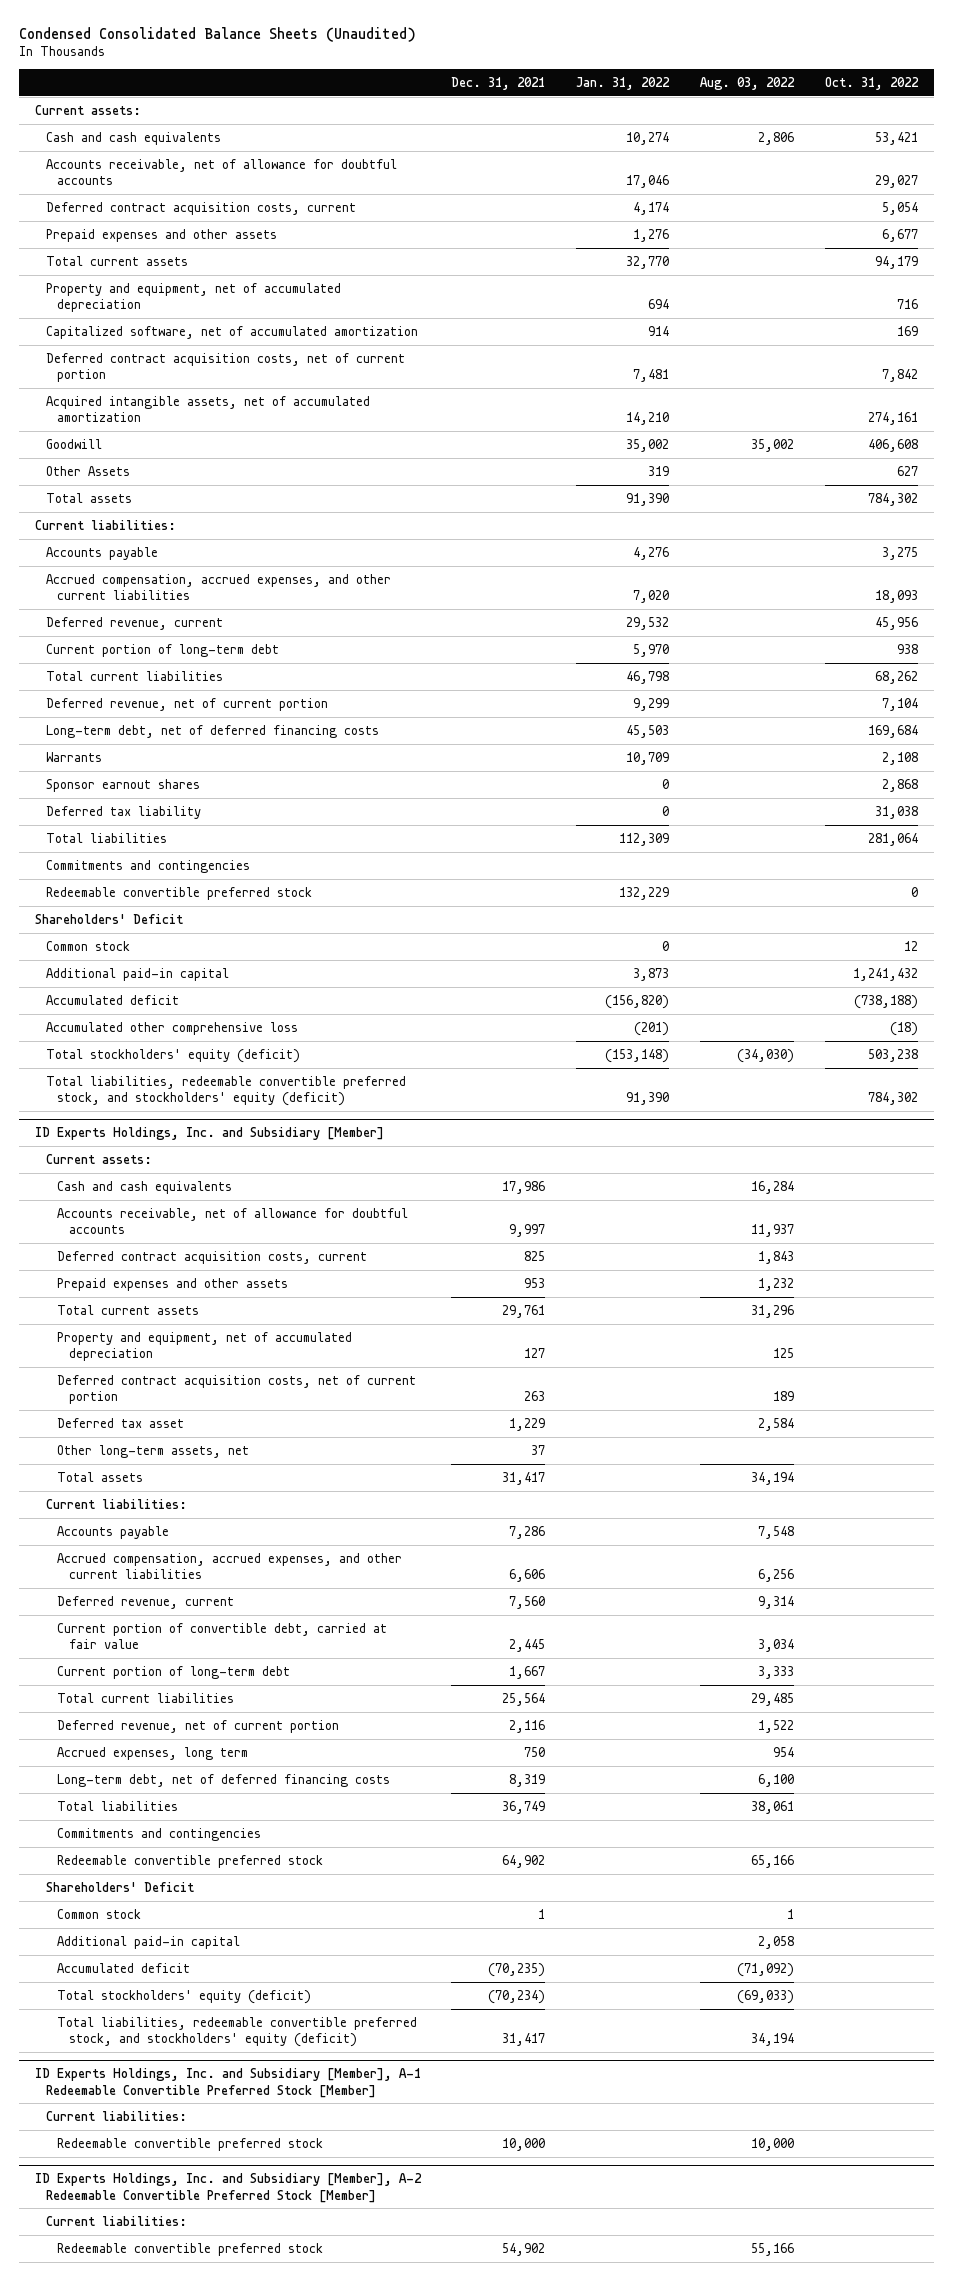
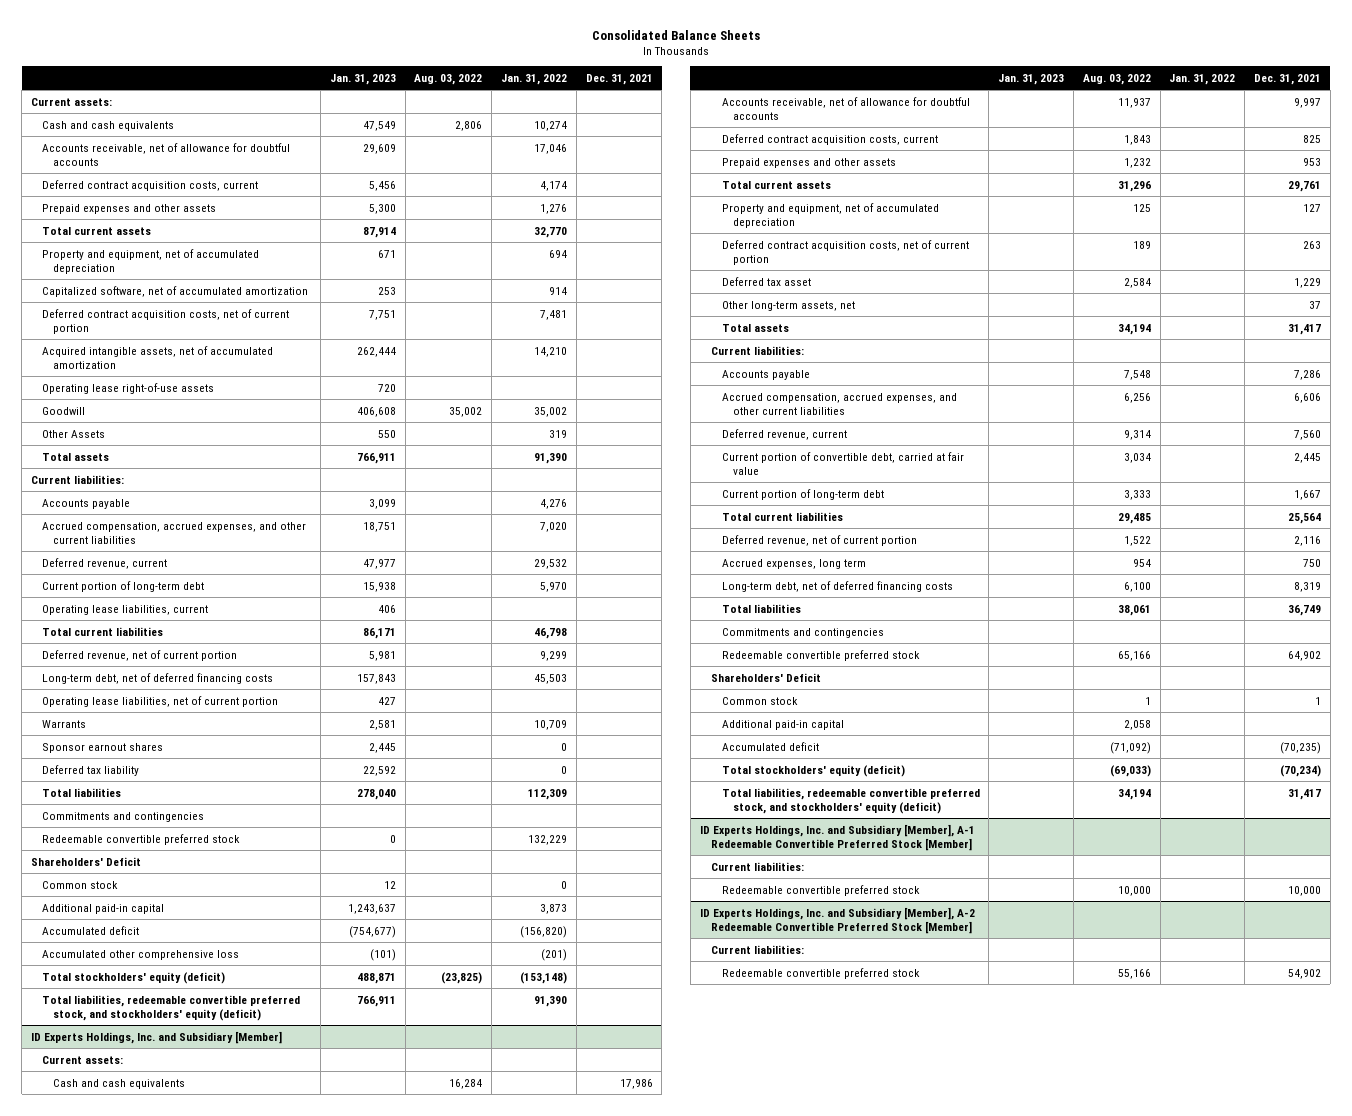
- Condensed Consolidated Balance Sheets (Unaudited)
+ Consolidated Balance Sheets
- | Dec. 31, 2021 | Jan. 31, 2022 | Aug. 03, 2022 | Oct. 31, 2022
+ | Jan. 31, 2023 | Aug. 03, 2022 | Jan. 31, 2022 | Dec. 31, 2021
+ Operating lease right-of-use assets | 720 | | |
+ Operating lease liabilities, current | 406 | | |
+ Operating lease liabilities, net of current portion | 427 | | |
- Total stockholders' equity (deficit) | | (153,148) | (34,030) | 503,238
+ Total stockholders' equity (deficit) | 488,871 | (23,825) | (153,148) |

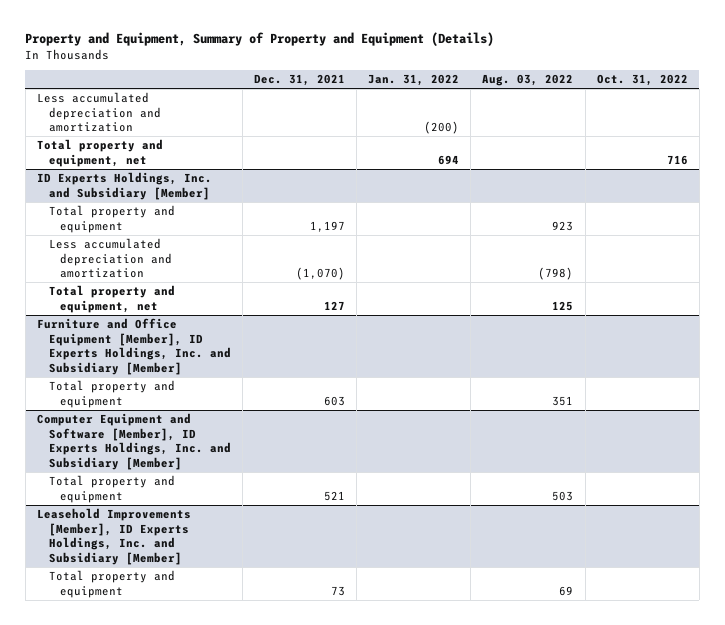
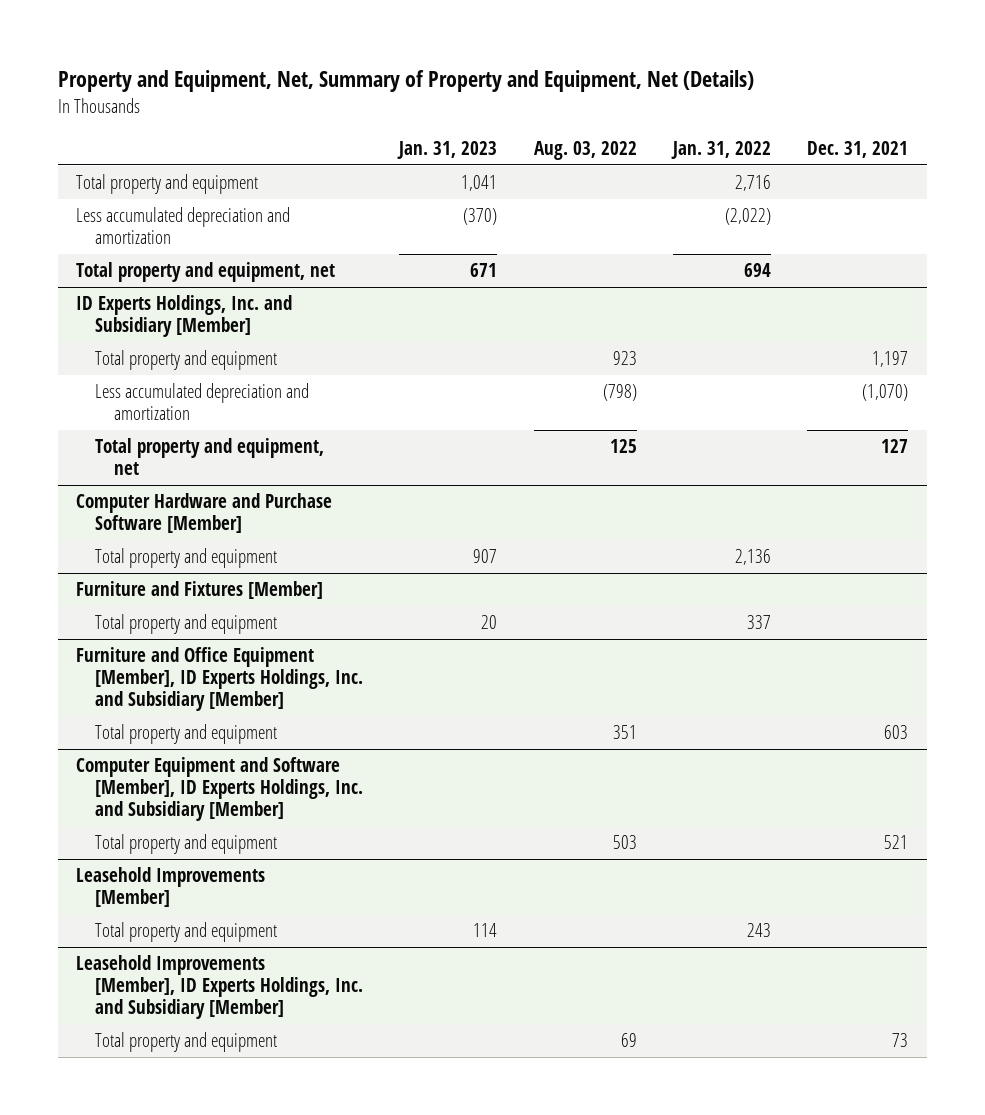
- Property and Equipment, Summary of Property and Equipment (Details)
+ Property and Equipment, Net, Summary of Property and Equipment, Net (Details)
- | Dec. 31, 2021 | Jan. 31, 2022 | Aug. 03, 2022 | Oct. 31, 2022
+ | Jan. 31, 2023 | Aug. 03, 2022 | Jan. 31, 2022 | Dec. 31, 2021
- Less accumulated depreciation and amortization | | (200) | |
+ Total property and equipment | 1,041 | | 2,716 |
+ Less accumulated depreciation and amortization | (370) | | (2,022) |
+ Computer Hardware and Purchase Software [Member]
+ Total property and equipment | 907 | | 2,136 |
+ Furniture and Fixtures [Member]
+ Total property and equipment | 20 | | 337 |
+ Leasehold Improvements [Member]
+ Total property and equipment | 114 | | 243 |

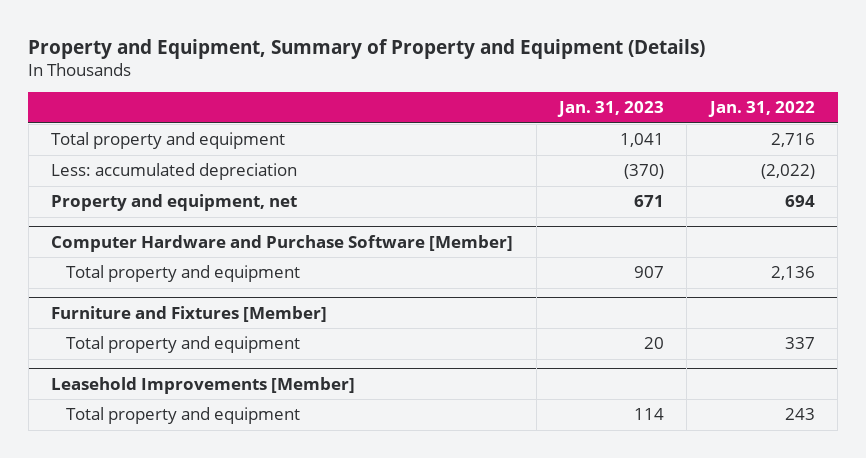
- Property and Equipment, Net, Summary of Property and Equipment, Net (Details)
+ Property and Equipment, Summary of Property and Equipment (Details)
- | Jan. 31, 2023 | Aug. 03, 2022 | Jan. 31, 2022 | Dec. 31, 2021
+ | Jan. 31, 2023 | Jan. 31, 2022
- Less accumulated depreciation and amortization | (370) | | (2,022) |
- Total property and equipment, net | 671 | | 694 |
- ID Experts Holdings, Inc. and Subsidiary [Member]
- Total property and equipment | | 923 | | 1,197
- Less accumulated depreciation and amortization | | (798) | | (1,070)
- Total property and equipment, net | | 125 | | 127
+ Less: accumulated depreciation | (370) | (2,022)
+ Property and equipment, net | 671 | 694
- Furniture and Office Equipment [Member], ID Experts Holdings, Inc. and Subsidiary [Member]
- Total property and equipment | | 351 | | 603
- Computer Equipment and Software [Member], ID Experts Holdings, Inc. and Subsidiary [Member]
- Total property and equipment | | 503 | | 521
- Leasehold Improvements [Member], ID Experts Holdings, Inc. and Subsidiary [Member]
- Total property and equipment | | 69 | | 73

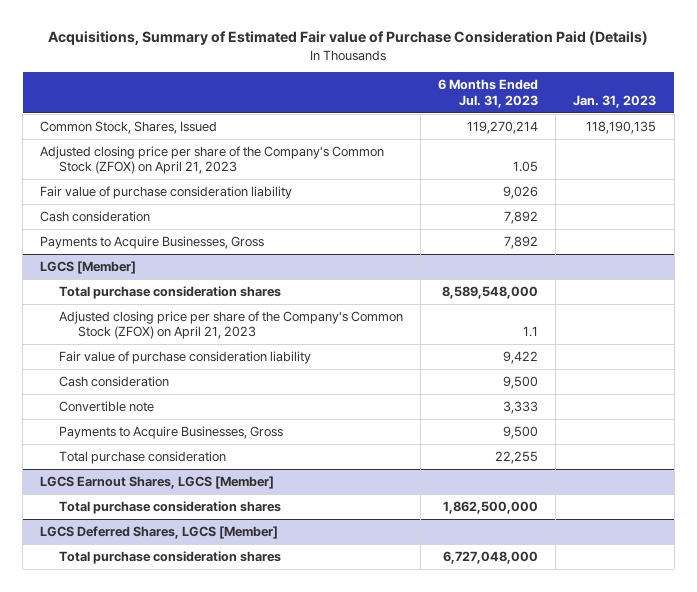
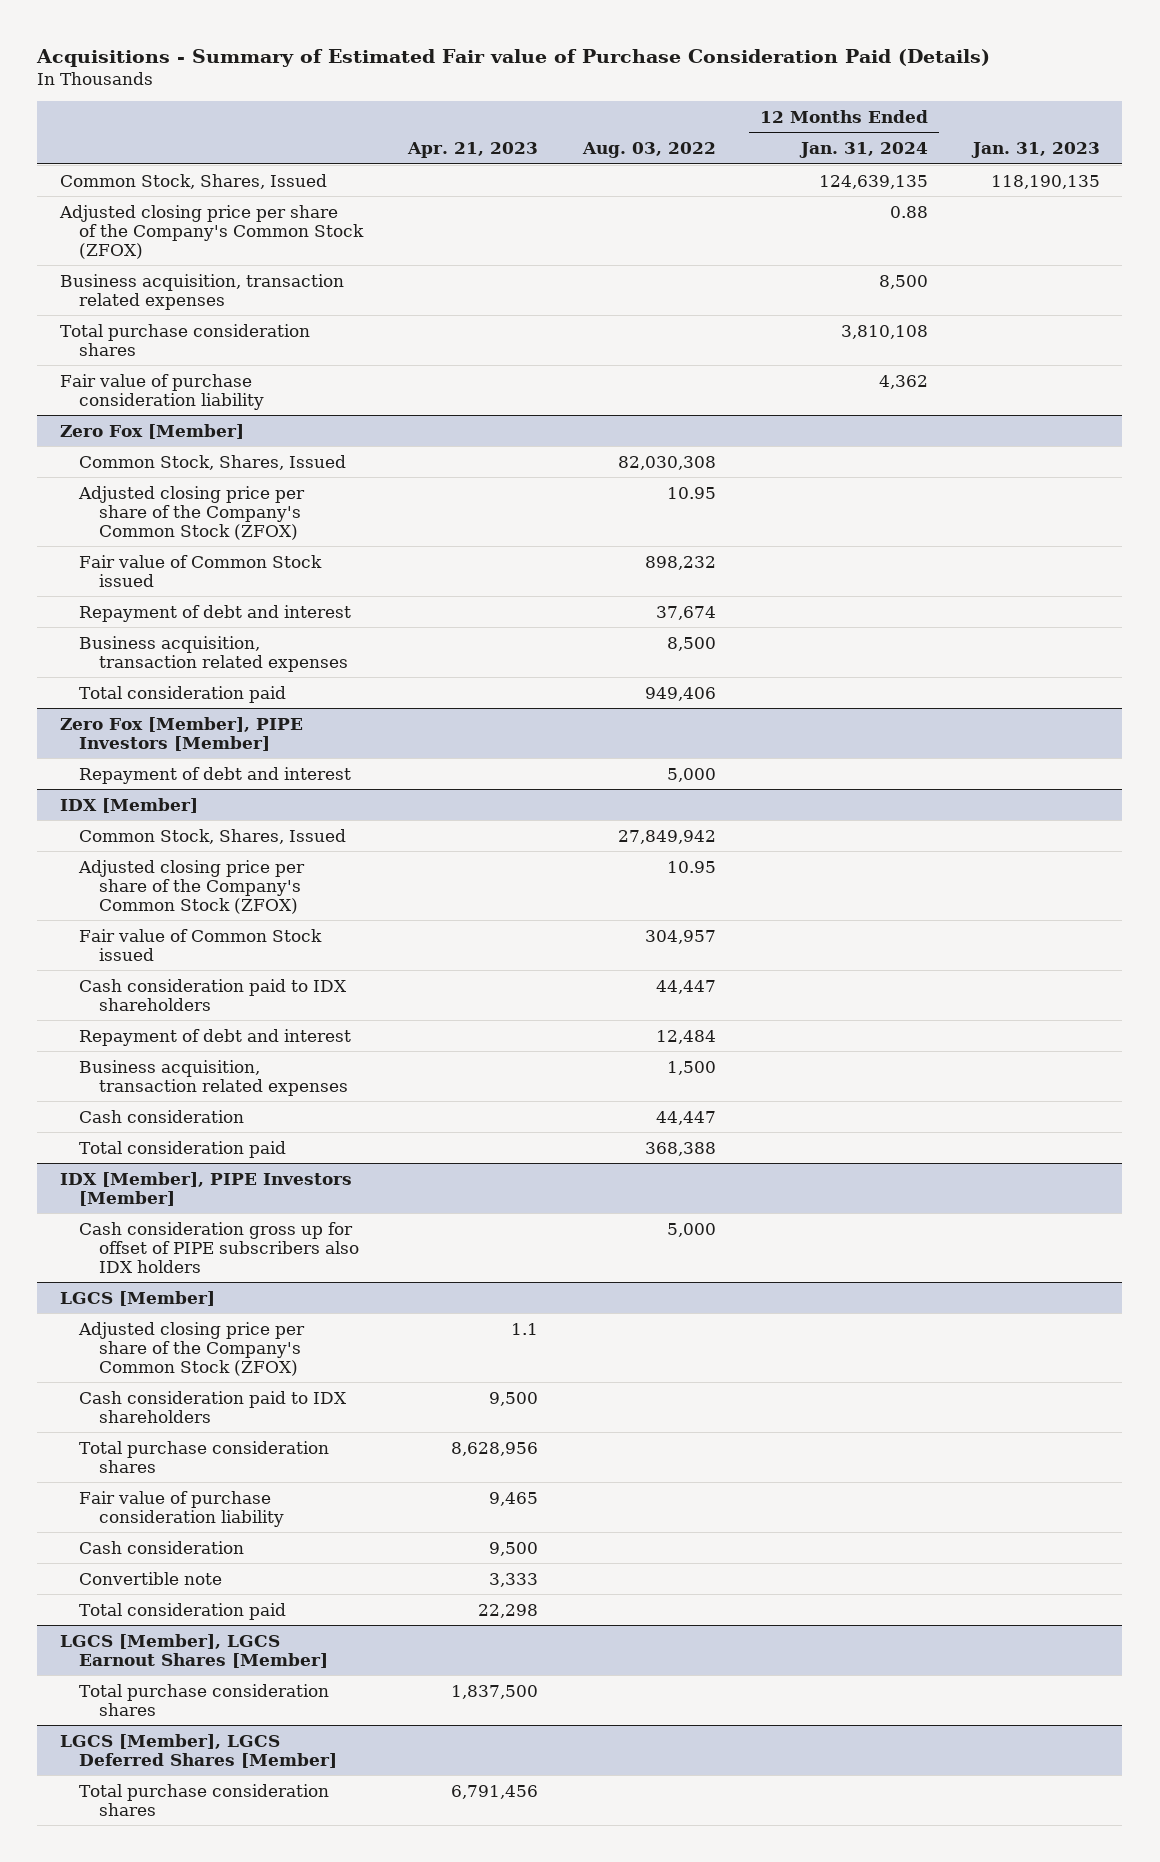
- Acquisitions, Summary of Estimated Fair value of Purchase Consideration Paid (Details)
+ Acquisitions - Summary of Estimated Fair value of Purchase Consideration Paid (Details)
- | 6 Months Ended Jul. 31, 2023 | Jan. 31, 2023
+ | Apr. 21, 2023 | Aug. 03, 2022 | 12 Months Ended Jan. 31, 2024 | Jan. 31, 2023
- Adjusted closing price per share of the Company's Common Stock (ZFOX) on April 21, 2023 | 1.05 |
+ Adjusted closing price per share of the Company's Common Stock (ZFOX) | | | 0.88 |
+ Business acquisition, transaction related expenses | | | 8,500 |
+ Total purchase consideration shares | | | 3,810,108 |
- Cash consideration | 7,892 |
- Payments to Acquire Businesses, Gross | 7,892 |
+ Zero Fox [Member]
+ Common Stock, Shares, Issued | | 82,030,308 | |
+ Adjusted closing price per share of the Company's Common Stock (ZFOX) | | 10.95 | |
+ Fair value of Common Stock issued | | 898,232 | |
+ Repayment of debt and interest | | 37,674 | |
+ Business acquisition, transaction related expenses | | 8,500 | |
+ Total consideration paid | | 949,406 | |
+ Zero Fox [Member], PIPE Investors [Member]
+ Repayment of debt and interest | | 5,000 | |
+ IDX [Member]
+ Common Stock, Shares, Issued | | 27,849,942 | |
+ Adjusted closing price per share of the Company's Common Stock (ZFOX) | | 10.95 | |
+ Fair value of Common Stock issued | | 304,957 | |
+ Cash consideration paid to IDX shareholders | | 44,447 | |
+ Repayment of debt and interest | | 12,484 | |
+ Business acquisition, transaction related expenses | | 1,500 | |
+ Cash consideration | | 44,447 | |
+ Total consideration paid | | 368,388 | |
+ IDX [Member], PIPE Investors [Member]
+ Cash consideration gross up for offset of PIPE subscribers also IDX holders | | 5,000 | |
@ LGCS [Member]
+ Adjusted closing price per share of the Company's Common Stock (ZFOX) | 1.1 | | |
+ Cash consideration paid to IDX shareholders | 9,500 | | |
- Adjusted closing price per share of the Company's Common Stock (ZFOX) on April 21, 2023 | 1.1 |
- Payments to Acquire Businesses, Gross | 9,500 |
- Total purchase consideration | 22,255 |
- LGCS Earnout Shares, LGCS [Member]
@ LGCS [Member]
+ Total consideration paid | 22,298 | | |
+ LGCS [Member], LGCS Earnout Shares [Member]
- LGCS Deferred Shares, LGCS [Member]
+ LGCS [Member], LGCS Deferred Shares [Member]

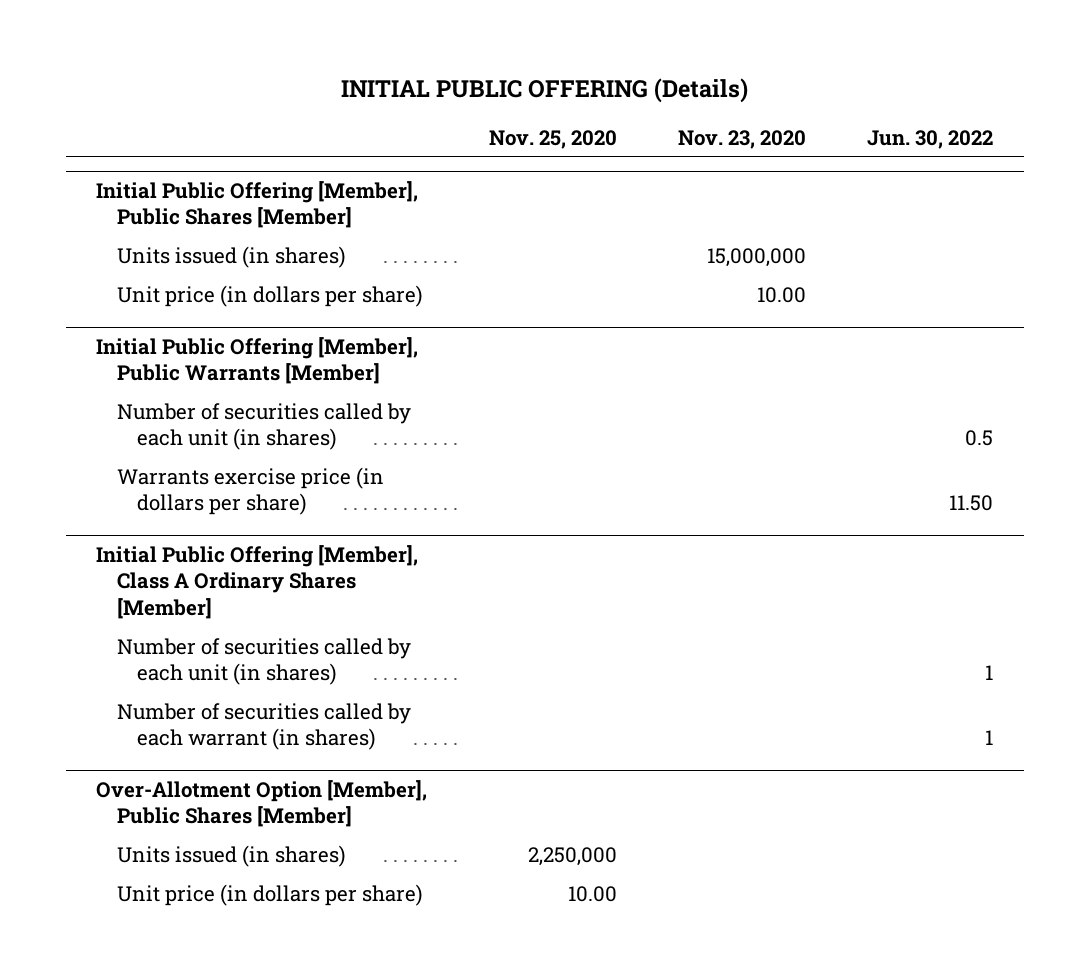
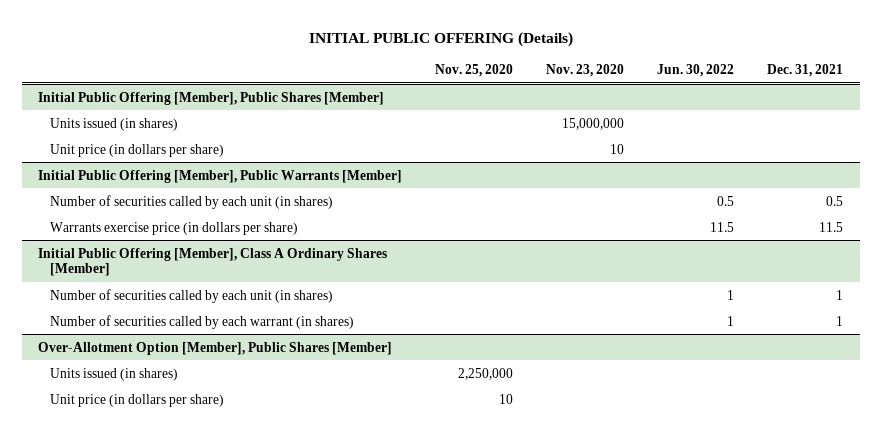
- | Nov. 25, 2020 | Nov. 23, 2020 | Jun. 30, 2022
+ | Nov. 25, 2020 | Nov. 23, 2020 | Jun. 30, 2022 | Dec. 31, 2021
@ Initial Public Offering [Member], Public Shares [Member]
- Unit price (in dollars per share) | | 10.00 |
+ Unit price (in dollars per share) | | 10 | |
@ Initial Public Offering [Member], Public Warrants [Member]
- Warrants exercise price (in dollars per share) | | | 11.50
+ Warrants exercise price (in dollars per share) | | | 11.5 | 11.5
@ Over-Allotment Option [Member], Public Shares [Member]
- Unit price (in dollars per share) | 10.00 | |
+ Unit price (in dollars per share) | 10 | | |

